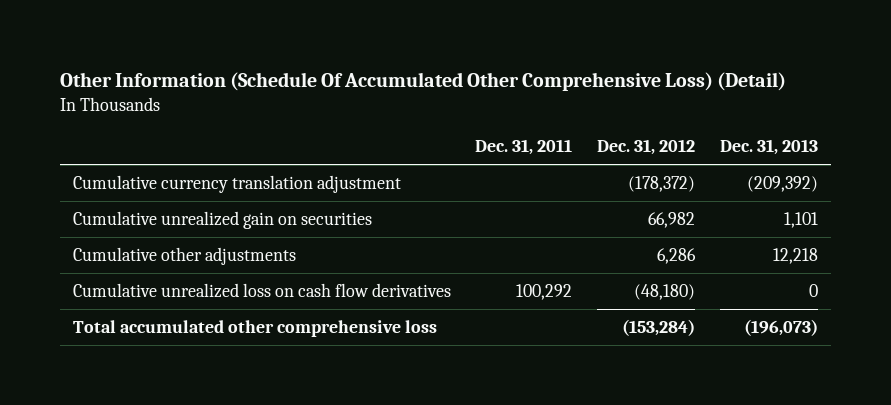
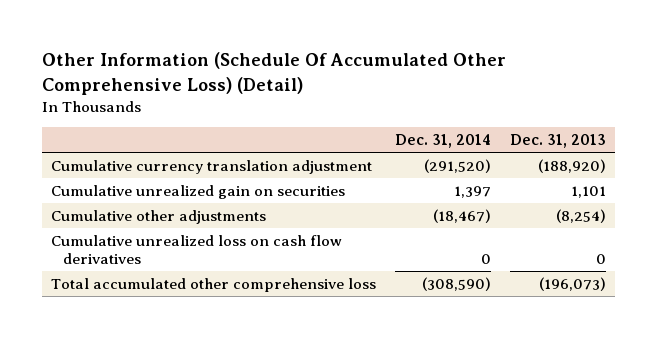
- | Dec. 31, 2011 | Dec. 31, 2012 | Dec. 31, 2013
+ | Dec. 31, 2014 | Dec. 31, 2013
- Cumulative currency translation adjustment | | (178,372) | (209,392)
+ Cumulative currency translation adjustment | (291,520) | (188,920)
- Cumulative other adjustments | | 6,286 | 12,218
+ Cumulative other adjustments | (18,467) | (8,254)

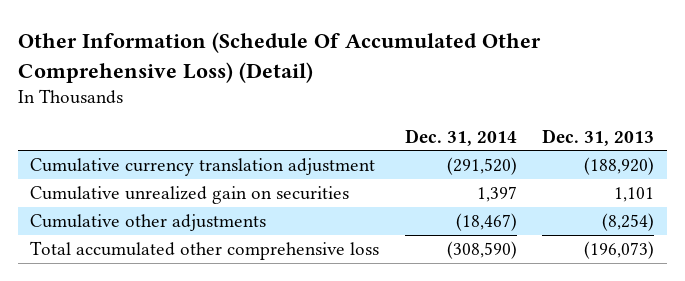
- Cumulative unrealized loss on cash flow derivatives | 0 | 0

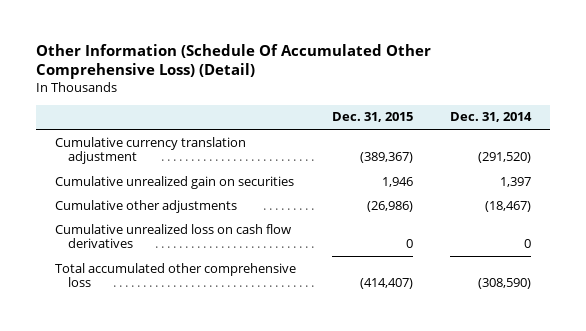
- | Dec. 31, 2014 | Dec. 31, 2013
+ | Dec. 31, 2015 | Dec. 31, 2014
+ Cumulative unrealized loss on cash flow derivatives | 0 | 0

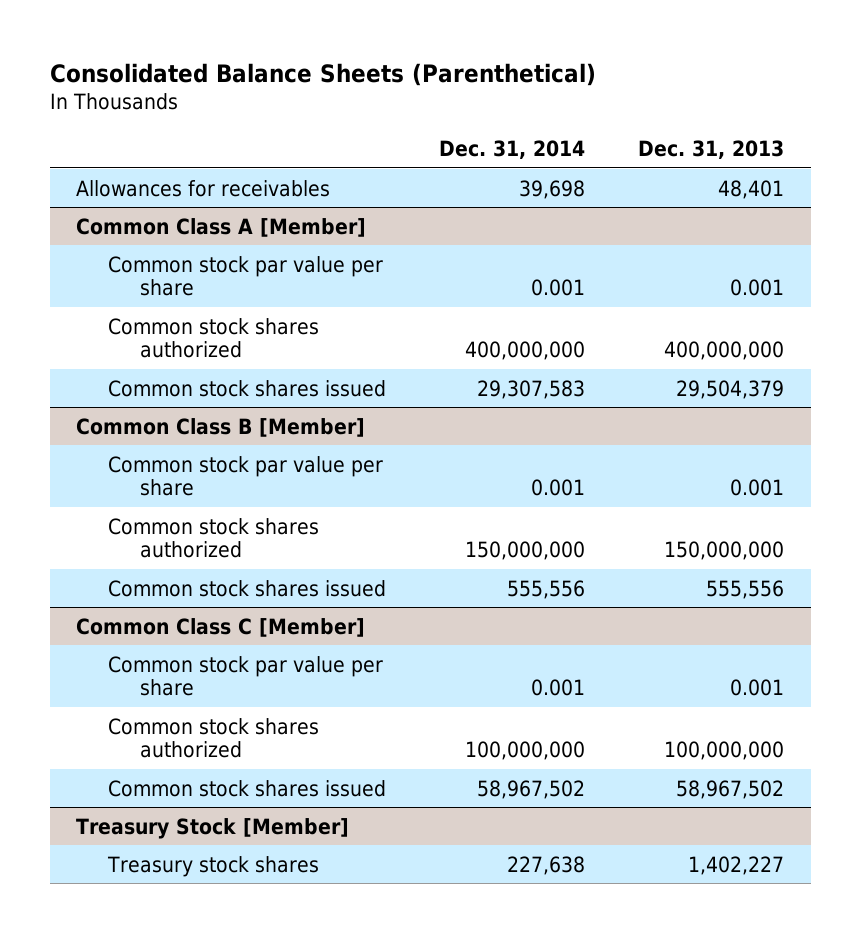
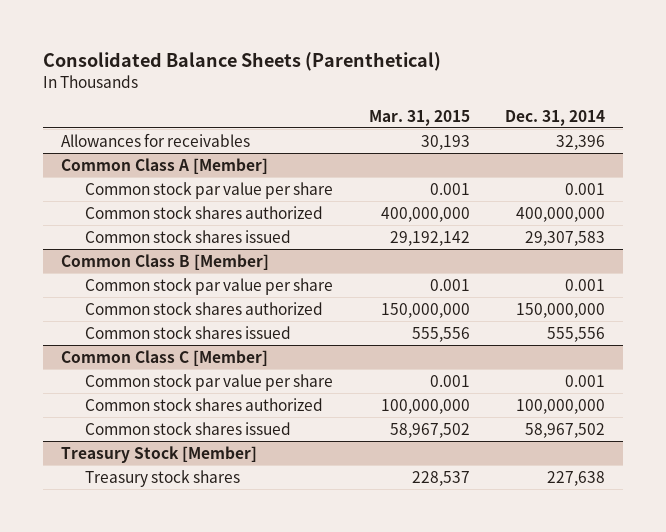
- | Dec. 31, 2014 | Dec. 31, 2013
+ | Mar. 31, 2015 | Dec. 31, 2014
- Allowances for receivables | 39,698 | 48,401
+ Allowances for receivables | 30,193 | 32,396

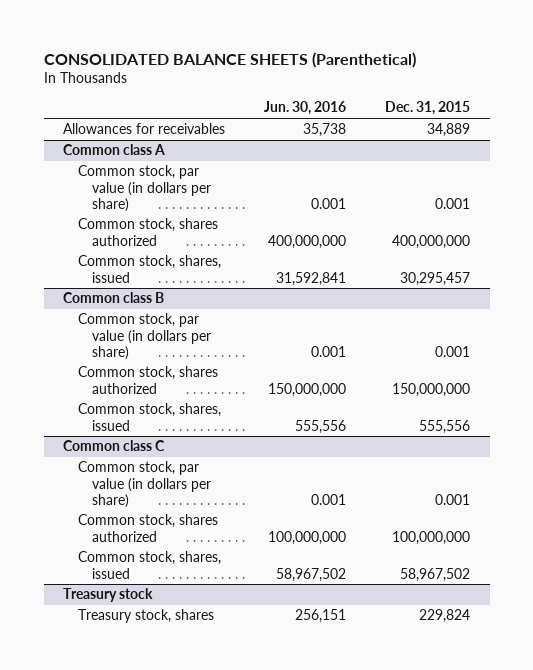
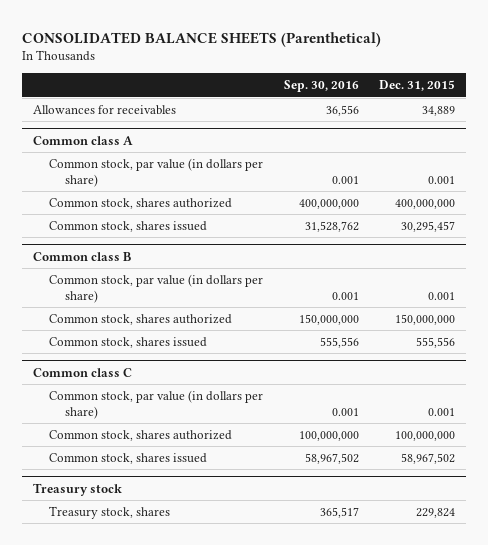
- | Jun. 30, 2016 | Dec. 31, 2015
+ | Sep. 30, 2016 | Dec. 31, 2015
@ Common class A
- Common stock, shares, issued | 31,592,841 | 30,295,457
+ Common stock, shares issued | 31,528,762 | 30,295,457
@ Common class B
- Common stock, shares, issued | 555,556 | 555,556
+ Common stock, shares issued | 555,556 | 555,556
@ Common class C
- Common stock, shares, issued | 58,967,502 | 58,967,502
+ Common stock, shares issued | 58,967,502 | 58,967,502

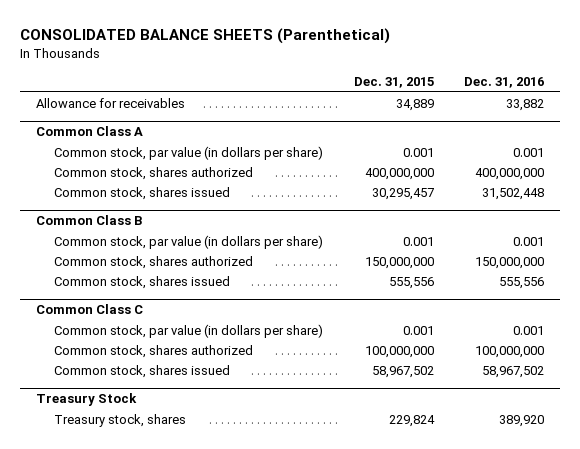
- | Sep. 30, 2016 | Dec. 31, 2015
+ | Dec. 31, 2015 | Dec. 31, 2016
- Allowances for receivables | 36,556 | 34,889
- Common class A
+ Allowance for receivables | 34,889 | 33,882
+ Common Class A
- Common class B
+ Common Class B
- Common class C
+ Common Class C
- Treasury stock
+ Treasury Stock

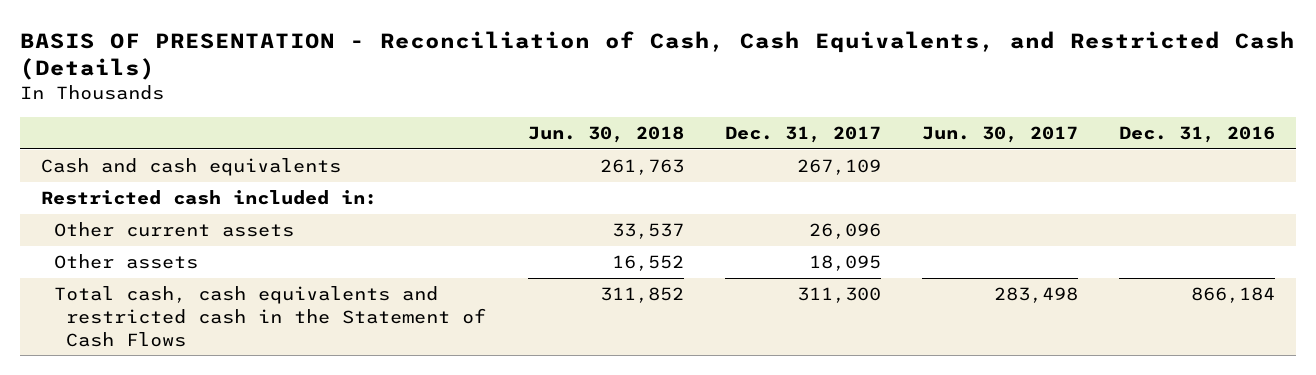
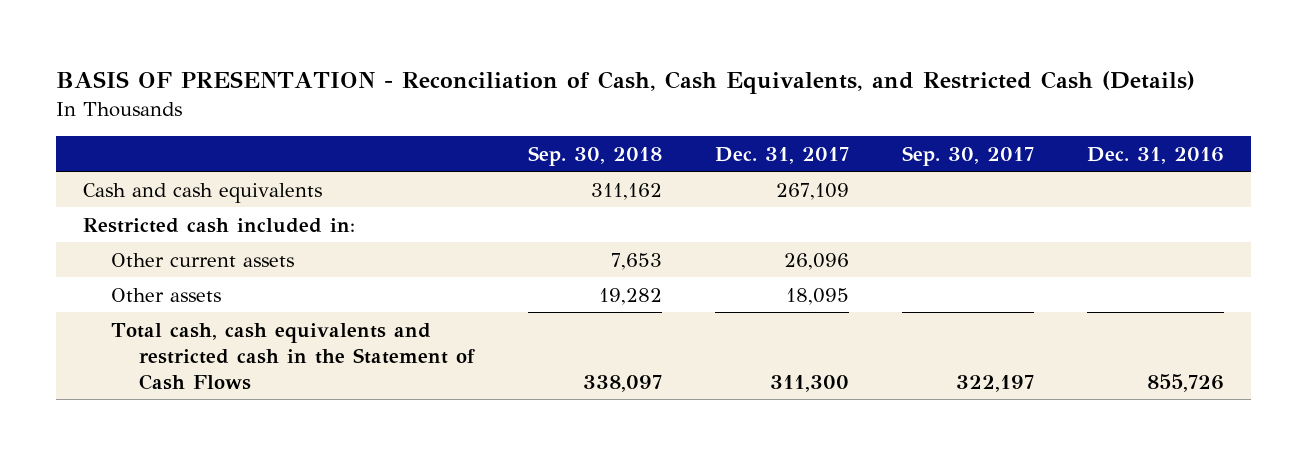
- | Jun. 30, 2018 | Dec. 31, 2017 | Jun. 30, 2017 | Dec. 31, 2016
+ | Sep. 30, 2018 | Dec. 31, 2017 | Sep. 30, 2017 | Dec. 31, 2016
- Total cash, cash equivalents and restricted cash in the Statement of Cash Flows | 311,852 | 311,300 | 283,498 | 866,184
+ Total cash, cash equivalents and restricted cash in the Statement of Cash Flows | 338,097 | 311,300 | 322,197 | 855,726

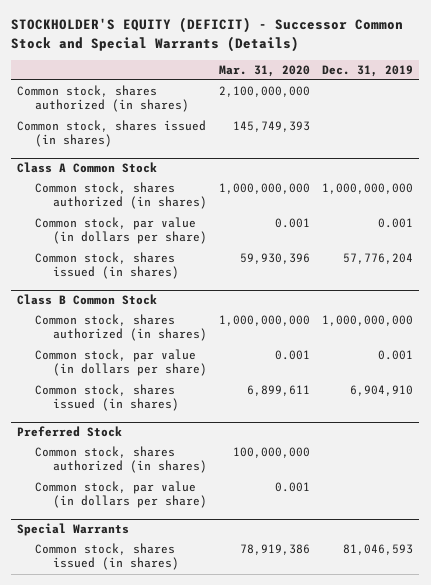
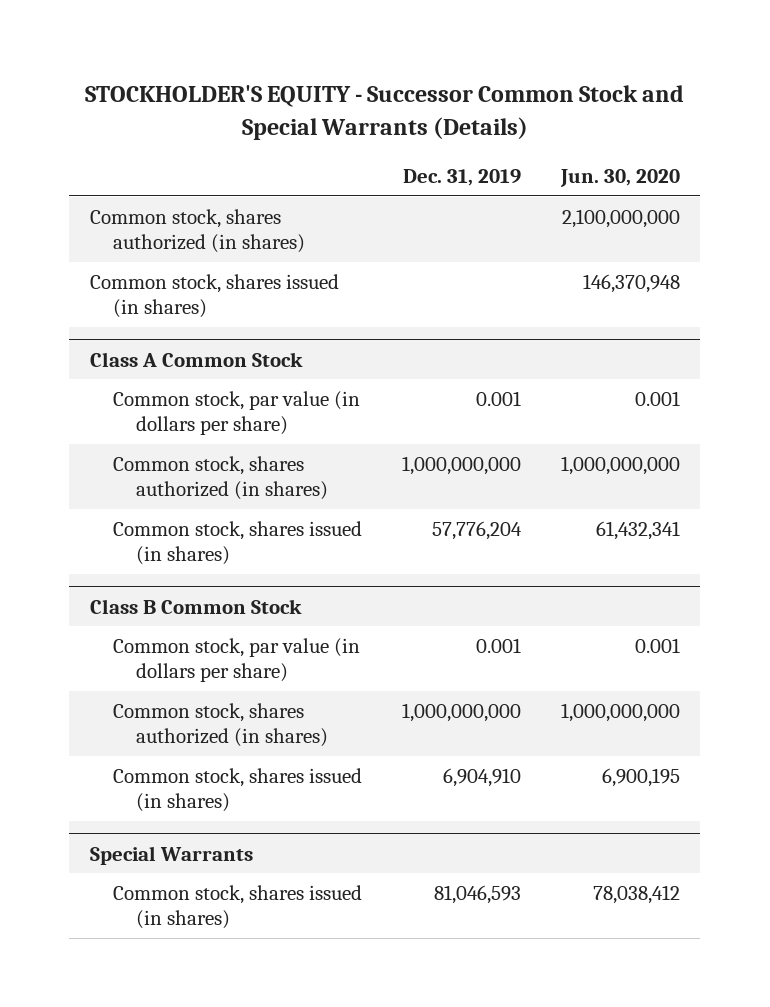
- STOCKHOLDER'S EQUITY (DEFICIT) - Successor Common Stock and Special Warrants (Details)
+ STOCKHOLDER'S EQUITY - Successor Common Stock and Special Warrants (Details)
- | Mar. 31, 2020 | Dec. 31, 2019
+ | Dec. 31, 2019 | Jun. 30, 2020
@ Class A Common Stock
moved down: Common stock, shares authorized (in shares) | 1,000,000,000 | 1,000,000,000
@ Class B Common Stock
moved down: Common stock, shares authorized (in shares) | 1,000,000,000 | 1,000,000,000
- Preferred Stock
- Common stock, shares authorized (in shares) | 100,000,000 |
- Common stock, par value (in dollars per share) | 0.001 |

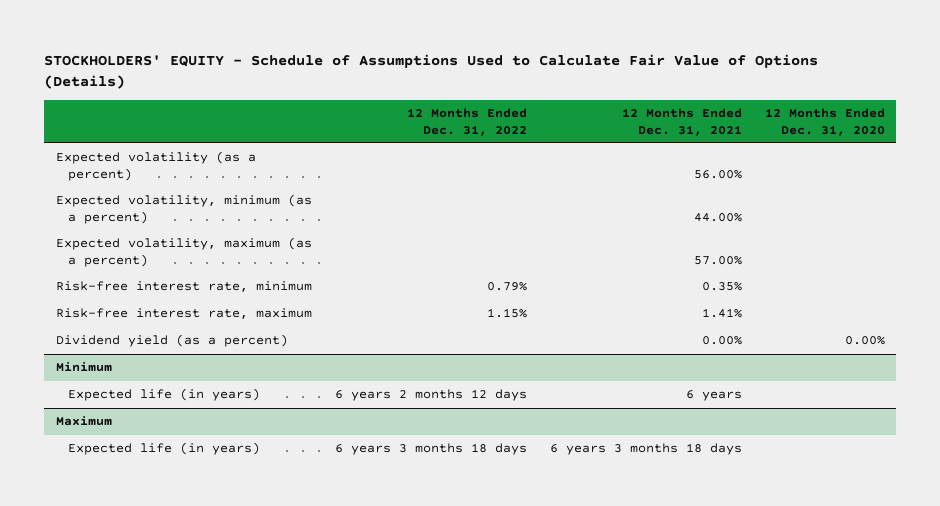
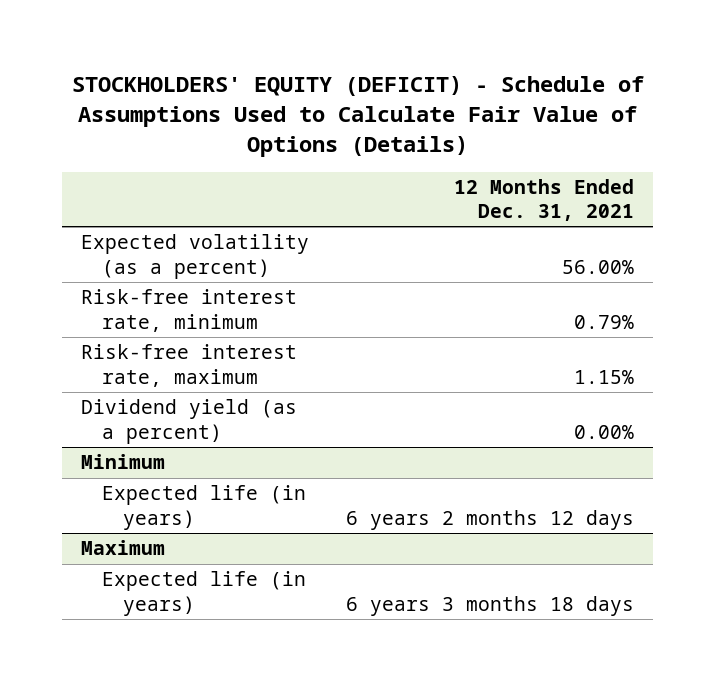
- STOCKHOLDERS' EQUITY - Schedule of Assumptions Used to Calculate Fair Value of Options (Details)
+ STOCKHOLDERS' EQUITY (DEFICIT) - Schedule of Assumptions Used to Calculate Fair Value of Options (Details)
- | 12 Months Ended Dec. 31, 2022 | 12 Months Ended Dec. 31, 2021 | 12 Months Ended Dec. 31, 2020
+ | 12 Months Ended Dec. 31, 2021
- Expected volatility, minimum (as a percent) | | 44.00% |
- Expected volatility, maximum (as a percent) | | 57.00% |
- Risk-free interest rate, minimum | 0.79% | 0.35% |
- Risk-free interest rate, maximum | 1.15% | 1.41% |
+ Risk-free interest rate, minimum | 0.79%
+ Risk-free interest rate, maximum | 1.15%
@ Minimum
- Expected life (in years) | 6 years 2 months 12 days | 6 years |
+ Expected life (in years) | 6 years 2 months 12 days

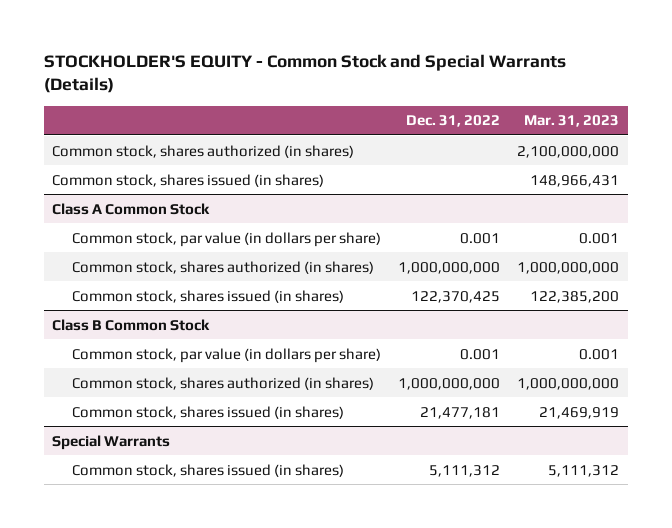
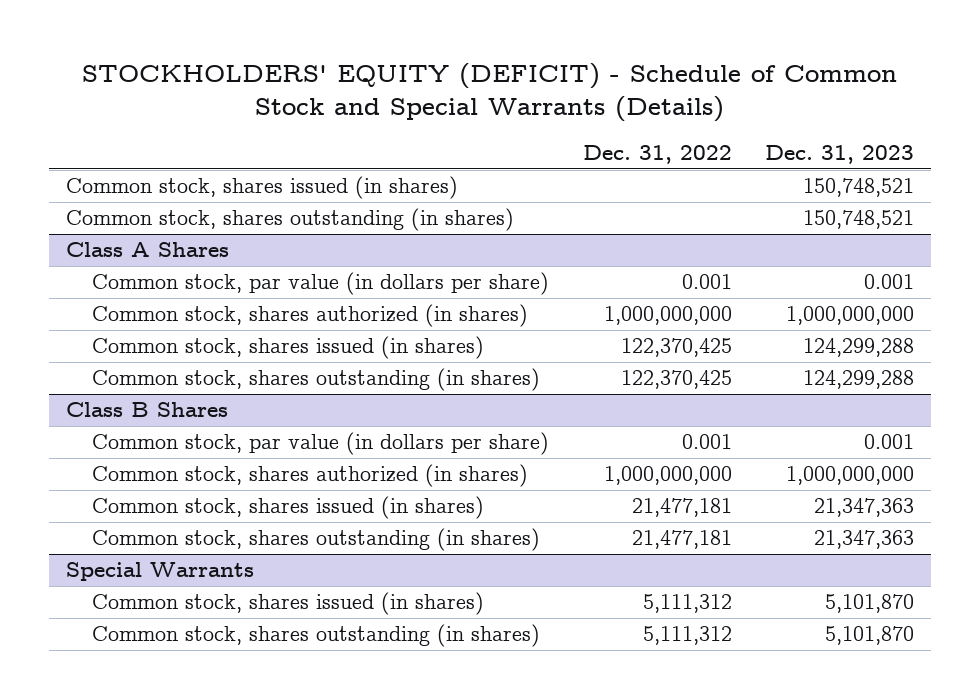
- STOCKHOLDER'S EQUITY - Common Stock and Special Warrants (Details)
+ STOCKHOLDERS' EQUITY (DEFICIT) - Schedule of Common Stock and Special Warrants (Details)
- | Dec. 31, 2022 | Mar. 31, 2023
+ | Dec. 31, 2022 | Dec. 31, 2023
- Common stock, shares authorized (in shares) | | 2,100,000,000
- Class A Common Stock
+ Common stock, shares outstanding (in shares) | | 150,748,521
+ Class A Shares
- Class B Common Stock
+ Common stock, shares outstanding (in shares) | 122,370,425 | 124,299,288
+ Class B Shares
+ Common stock, shares outstanding (in shares) | 21,477,181 | 21,347,363
@ Special Warrants
+ Common stock, shares outstanding (in shares) | 5,111,312 | 5,101,870

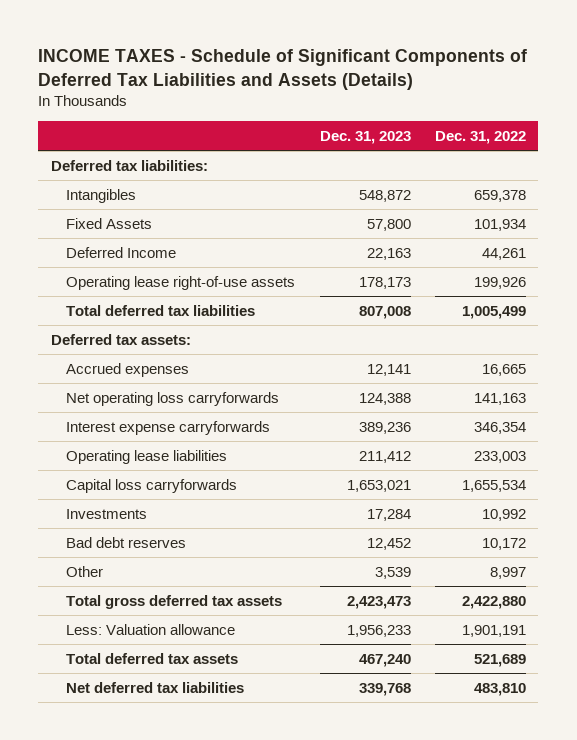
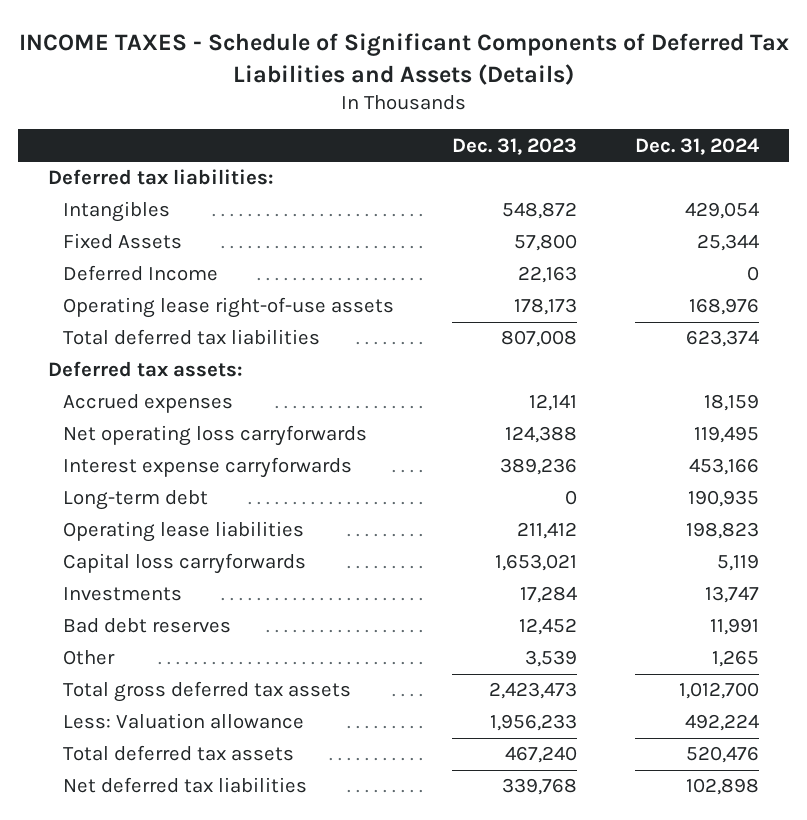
- | Dec. 31, 2023 | Dec. 31, 2022
+ | Dec. 31, 2023 | Dec. 31, 2024
+ Long-term debt | 0 | 190,935

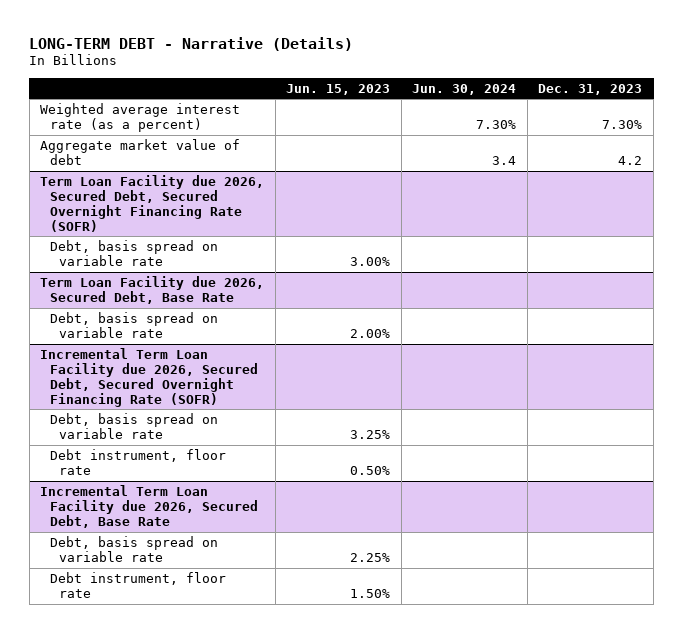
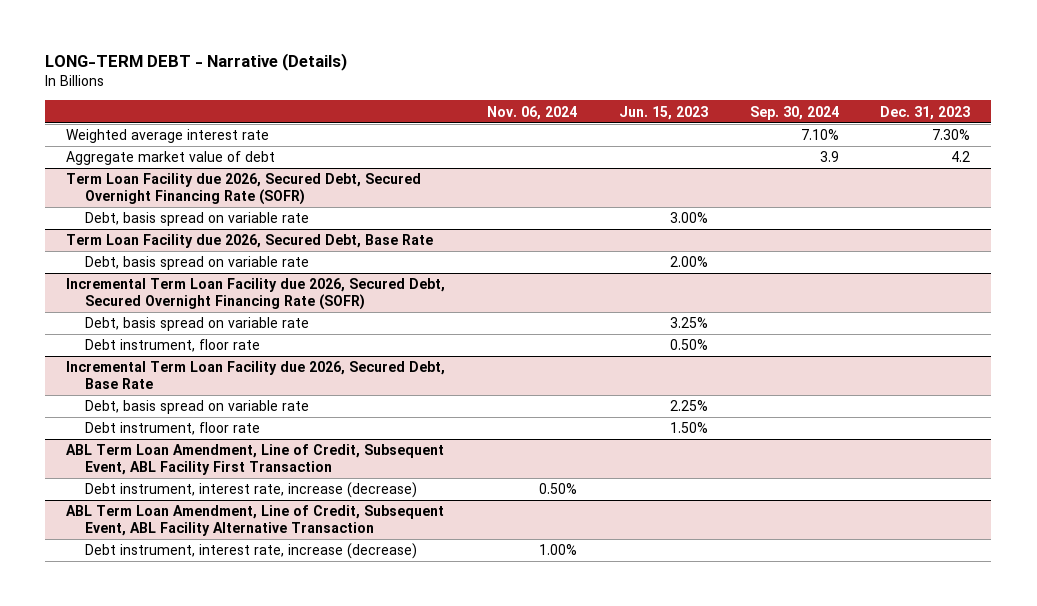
- | Jun. 15, 2023 | Jun. 30, 2024 | Dec. 31, 2023
+ | Nov. 06, 2024 | Jun. 15, 2023 | Sep. 30, 2024 | Dec. 31, 2023
- Weighted average interest rate (as a percent) | | 7.30% | 7.30%
+ Weighted average interest rate | | | 7.10% | 7.30%
+ ABL Term Loan Amendment, Line of Credit, Subsequent Event, ABL Facility First Transaction
+ Debt instrument, interest rate, increase (decrease) | 0.50% | | |
+ ABL Term Loan Amendment, Line of Credit, Subsequent Event, ABL Facility Alternative Transaction
+ Debt instrument, interest rate, increase (decrease) | 1.00% | | |

